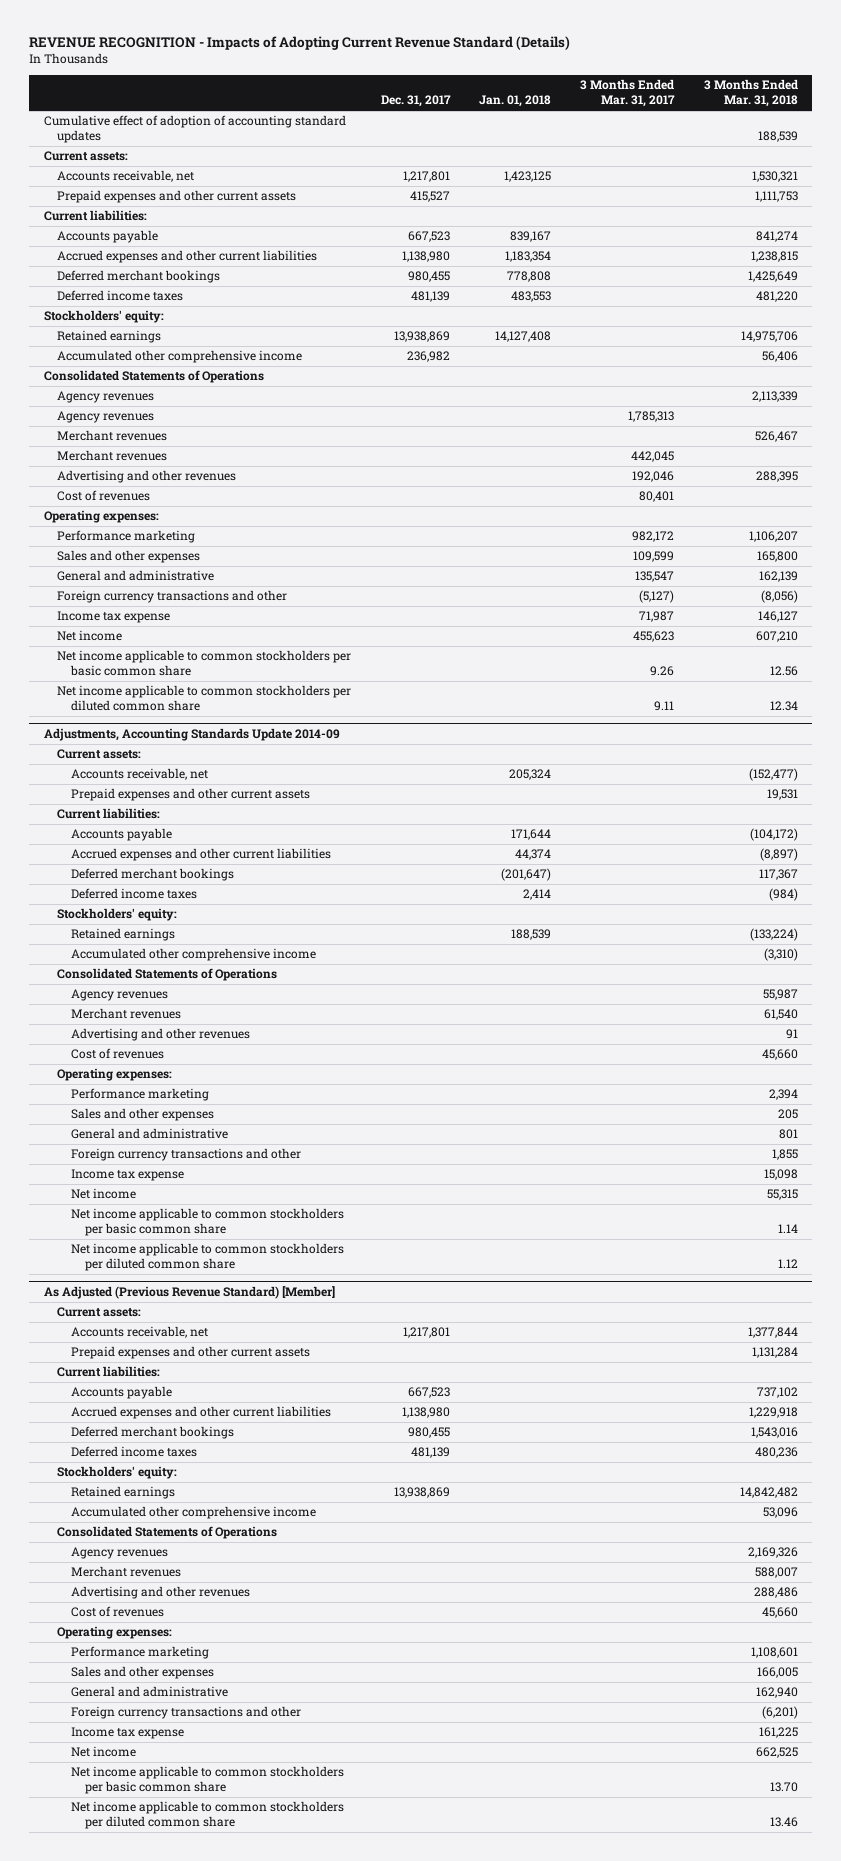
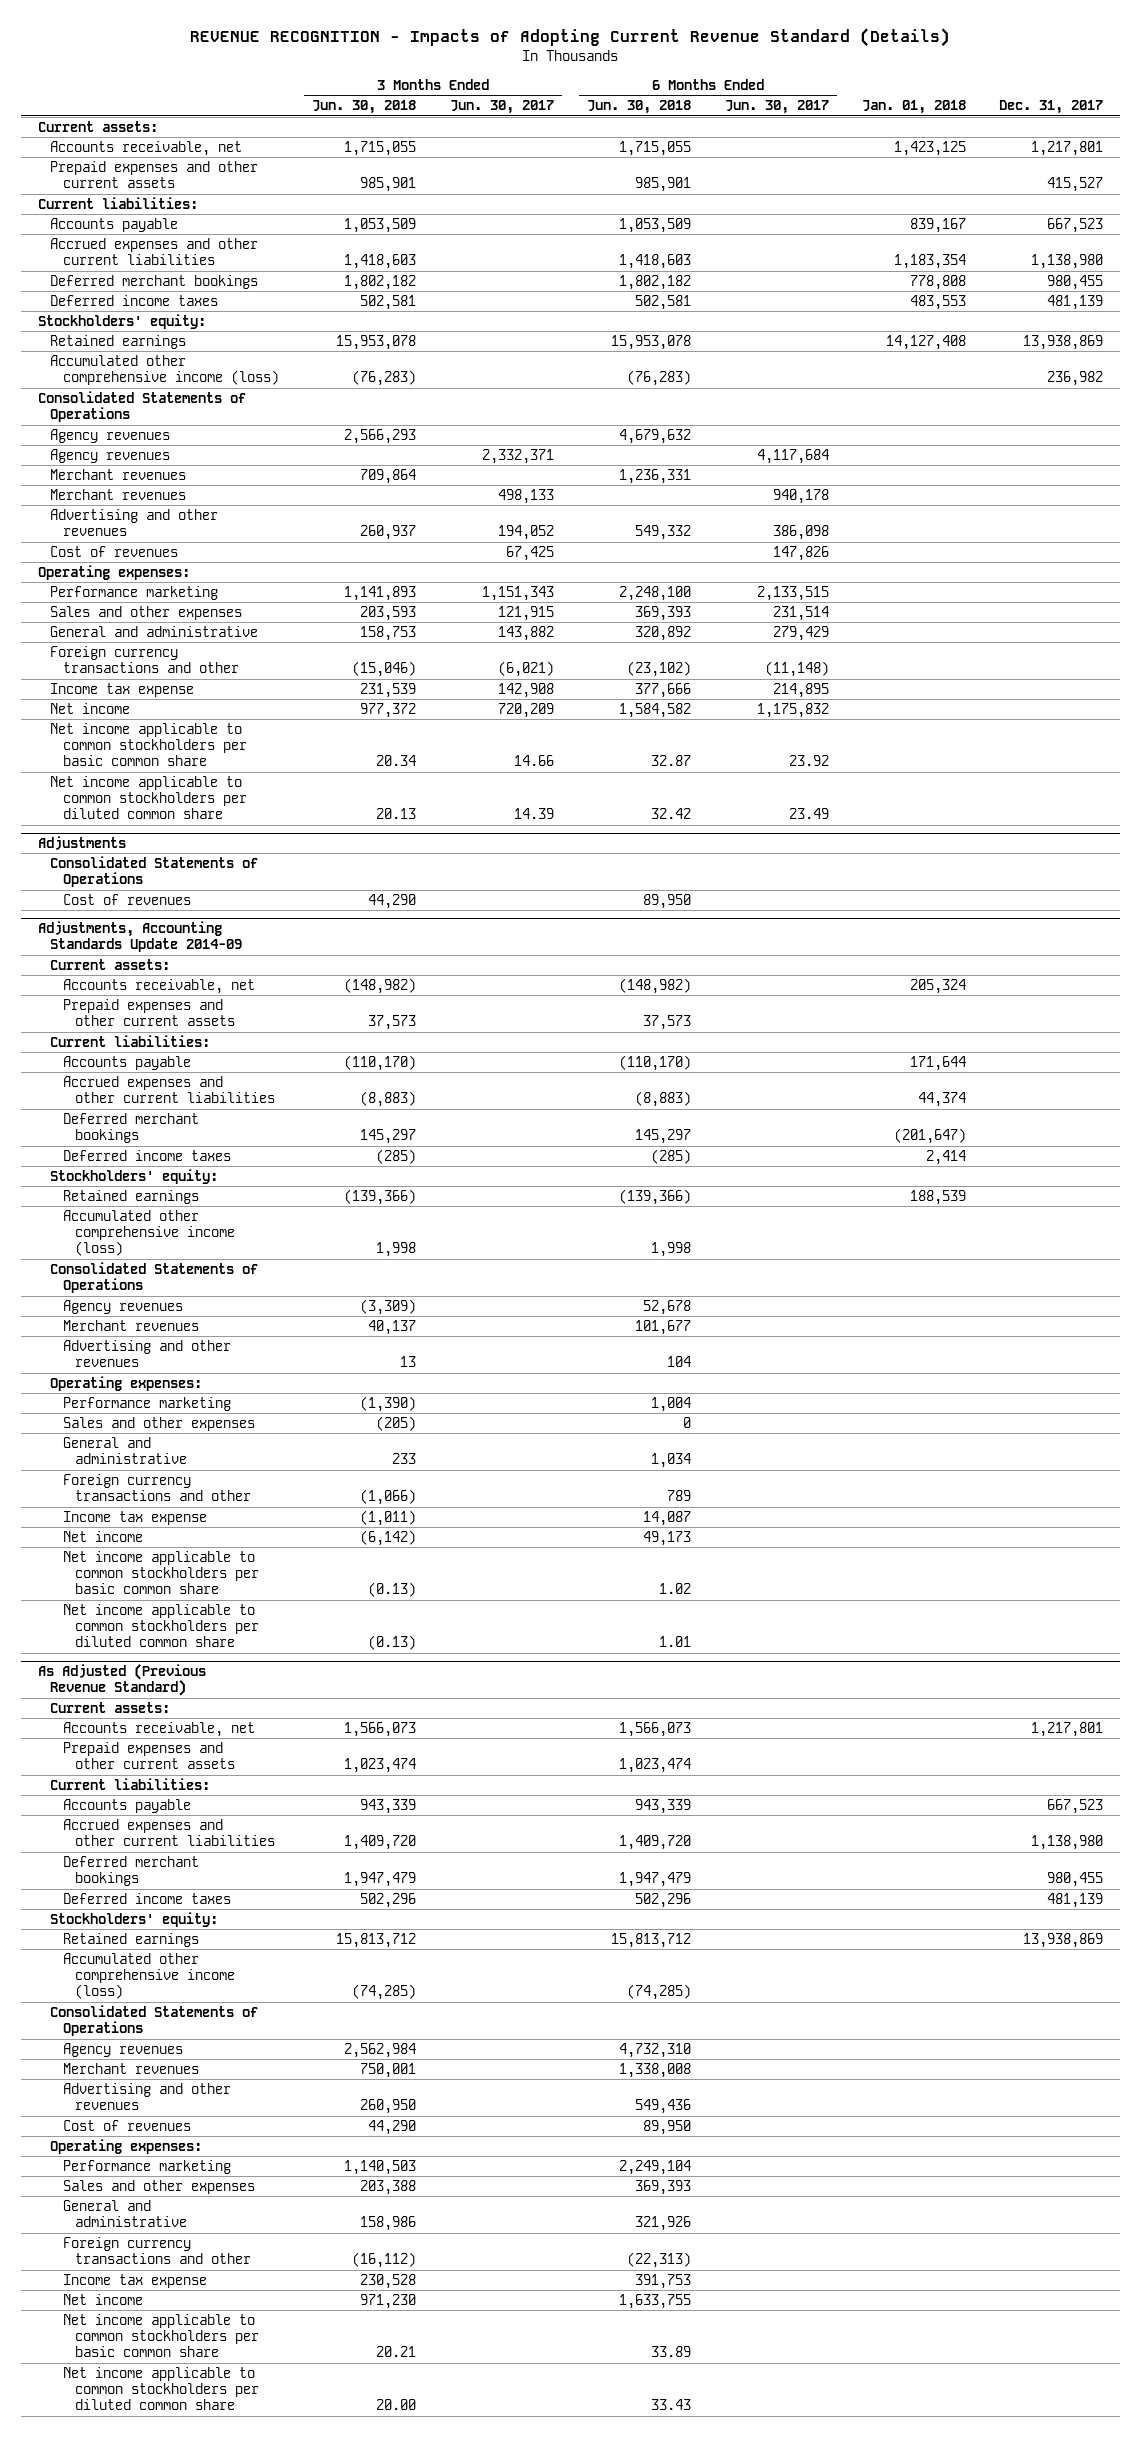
- | Dec. 31, 2017 | Jan. 01, 2018 | 3 Months Ended Mar. 31, 2017 | 3 Months Ended Mar. 31, 2018
+ | 3 Months Ended Jun. 30, 2018 | 3 Months Ended Jun. 30, 2017 | 6 Months Ended Jun. 30, 2018 | 6 Months Ended Jun. 30, 2017 | Jan. 01, 2018 | Dec. 31, 2017
- Cumulative effect of adoption of accounting standard updates | | | | 188,539
- Accumulated other comprehensive income | 236,982 | | | 56,406
+ Accumulated other comprehensive income (loss) | (76,283) | | (76,283) | | | 236,982
+ Adjustments
+ Consolidated Statements of Operations
+ Cost of revenues | 44,290 | | 89,950 | | |
@ Adjustments, Accounting Standards Update 2014-09
- Accumulated other comprehensive income | | | | (3,310)
+ Accumulated other comprehensive income (loss) | 1,998 | | 1,998 | | |
- Cost of revenues | | | | 45,660
- As Adjusted (Previous Revenue Standard) [Member]
+ As Adjusted (Previous Revenue Standard)
- Accumulated other comprehensive income | | | | 53,096
+ Accumulated other comprehensive income (loss) | (74,285) | | (74,285) | | |

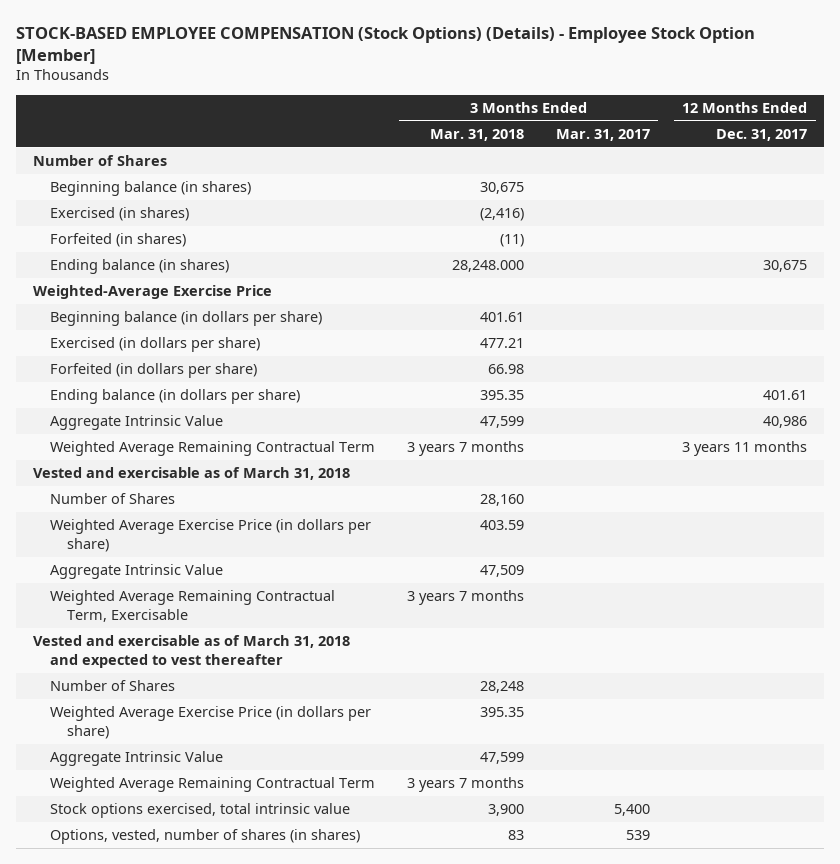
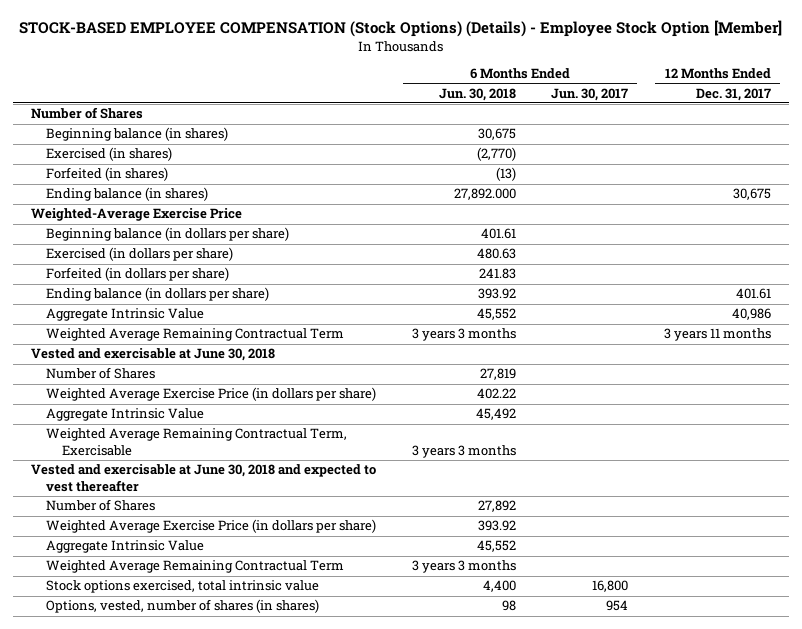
- | 3 Months Ended Mar. 31, 2018 | 3 Months Ended Mar. 31, 2017 | 12 Months Ended Dec. 31, 2017
+ | 6 Months Ended Jun. 30, 2018 | 6 Months Ended Jun. 30, 2017 | 12 Months Ended Dec. 31, 2017
- Vested and exercisable as of March 31, 2018
+ Vested and exercisable at June 30, 2018
- Vested and exercisable as of March 31, 2018 and expected to vest thereafter
+ Vested and exercisable at June 30, 2018 and expected to vest thereafter

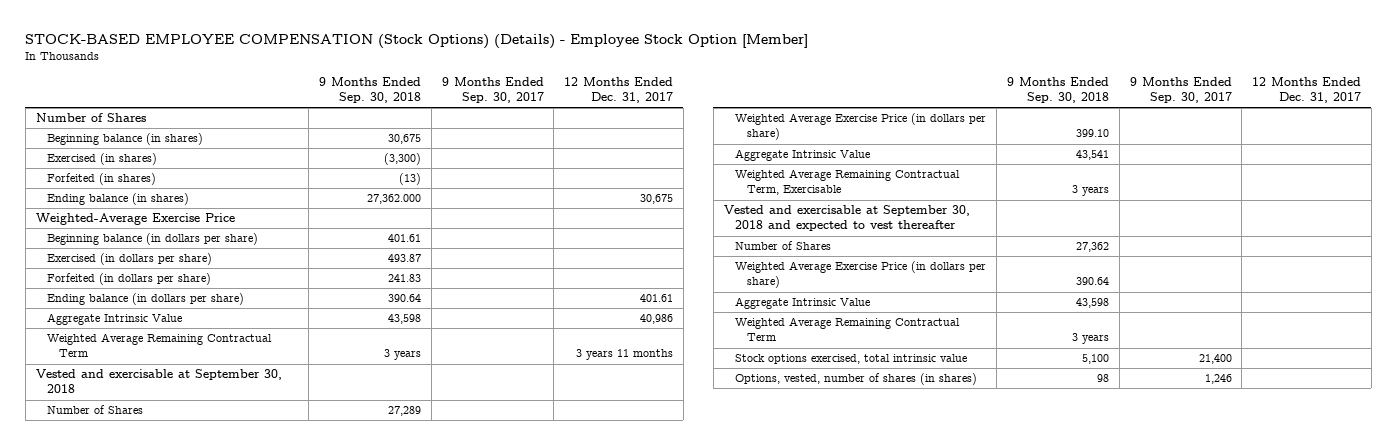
- | 6 Months Ended Jun. 30, 2018 | 6 Months Ended Jun. 30, 2017 | 12 Months Ended Dec. 31, 2017
+ | 9 Months Ended Sep. 30, 2018 | 9 Months Ended Sep. 30, 2017 | 12 Months Ended Dec. 31, 2017
- Vested and exercisable at June 30, 2018
+ Vested and exercisable at September 30, 2018
- Vested and exercisable at June 30, 2018 and expected to vest thereafter
+ Vested and exercisable at September 30, 2018 and expected to vest thereafter

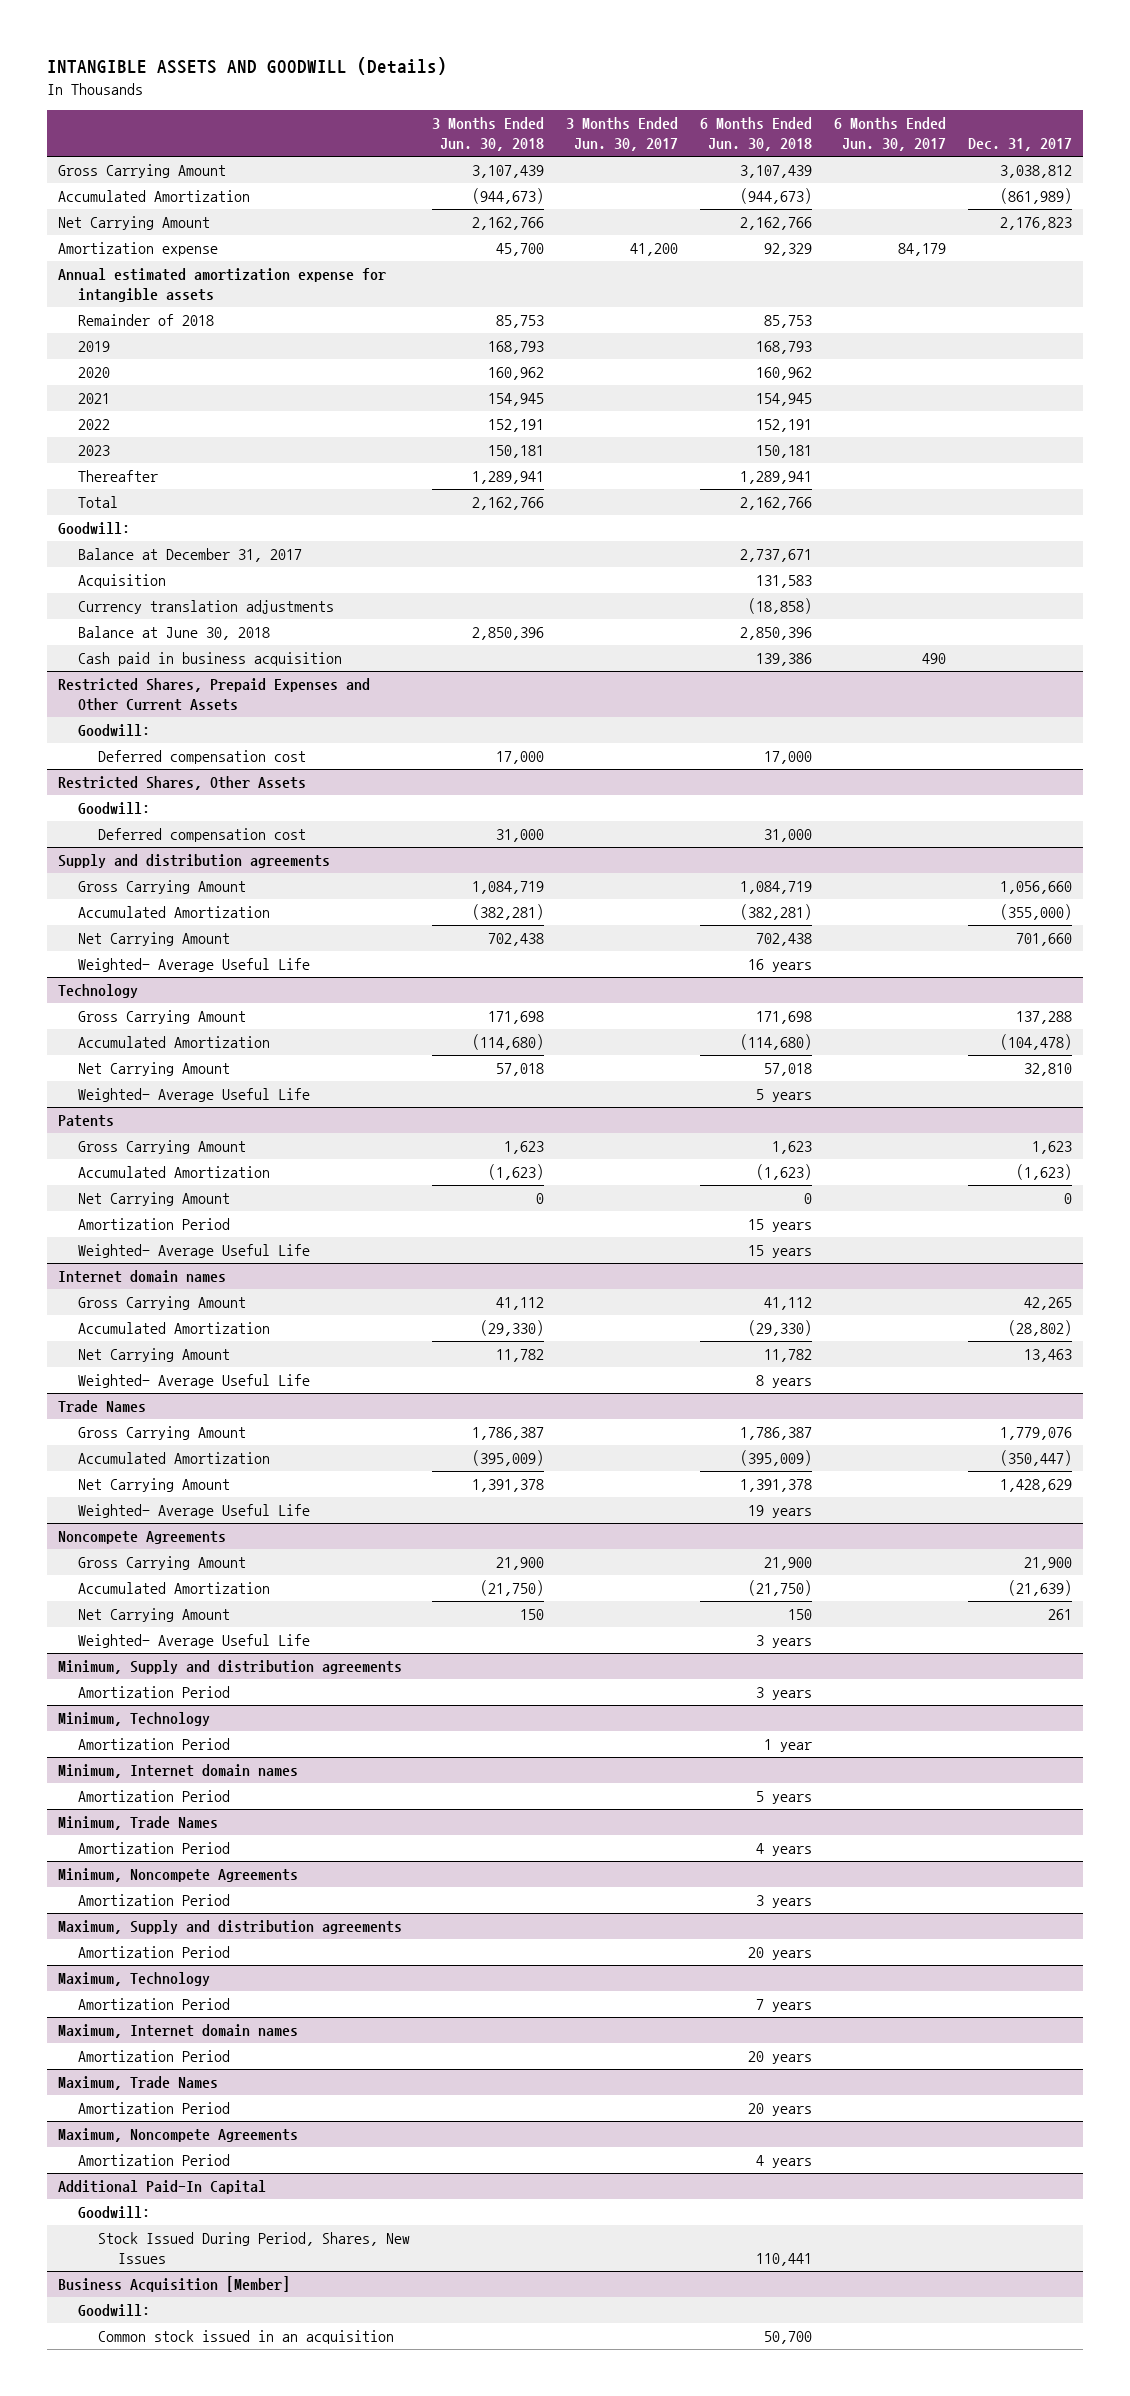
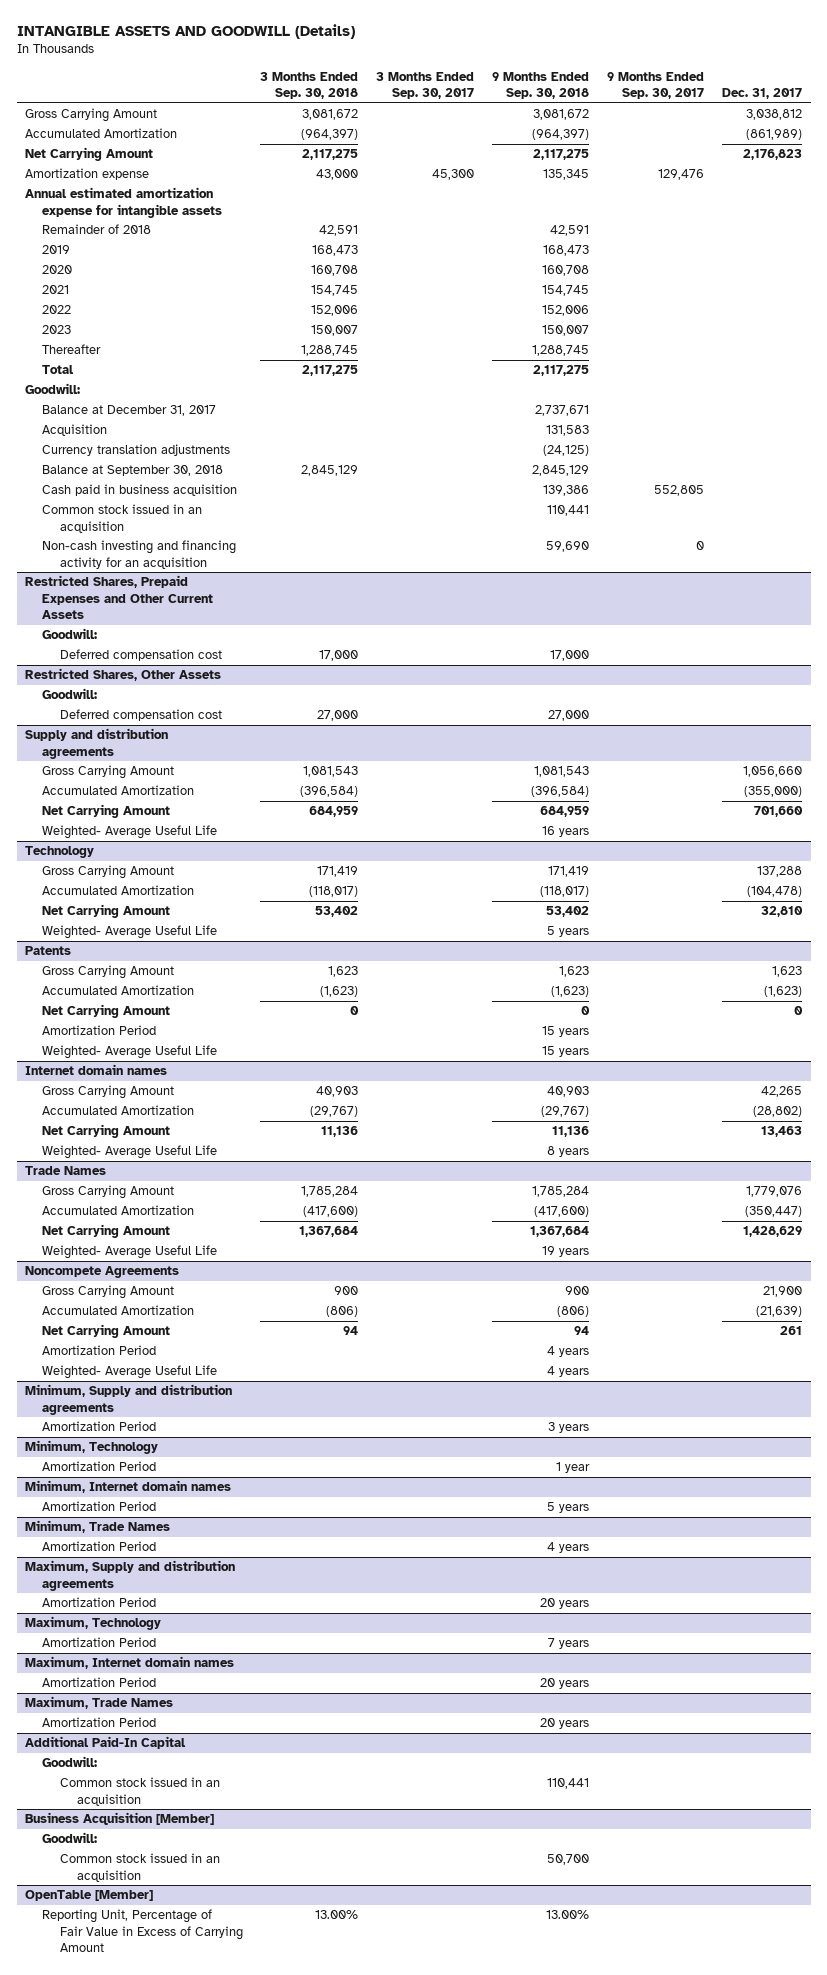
- | 3 Months Ended Jun. 30, 2018 | 3 Months Ended Jun. 30, 2017 | 6 Months Ended Jun. 30, 2018 | 6 Months Ended Jun. 30, 2017 | Dec. 31, 2017
+ | 3 Months Ended Sep. 30, 2018 | 3 Months Ended Sep. 30, 2017 | 9 Months Ended Sep. 30, 2018 | 9 Months Ended Sep. 30, 2017 | Dec. 31, 2017
- Balance at June 30, 2018 | 2,850,396 | | 2,850,396 | |
+ Balance at September 30, 2018 | 2,845,129 | | 2,845,129 | |
+ Common stock issued in an acquisition | | | 110,441 | |
+ Non-cash investing and financing activity for an acquisition | | | 59,690 | 0 |
@ Noncompete Agreements
+ Amortization Period | | | 4 years | |
- Minimum, Noncompete Agreements
- Amortization Period | | | 3 years | |
- Maximum, Noncompete Agreements
- Amortization Period | | | 4 years | |
@ Additional Paid-In Capital
- Stock Issued During Period, Shares, New Issues | | | 110,441 | |
+ Common stock issued in an acquisition | | | 110,441 | |
+ OpenTable [Member]
+ Reporting Unit, Percentage of Fair Value in Excess of Carrying Amount | 13.00% | | 13.00% | |

